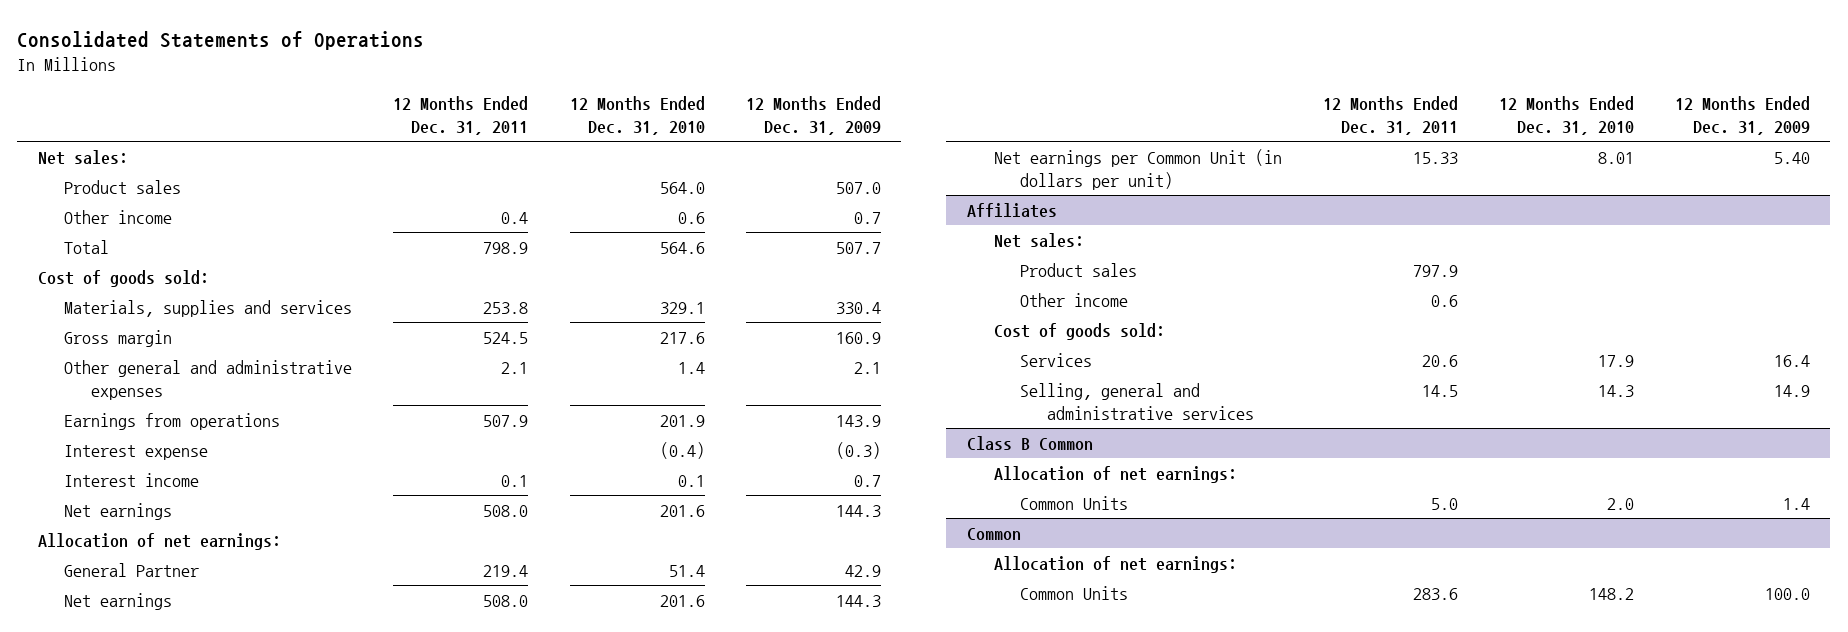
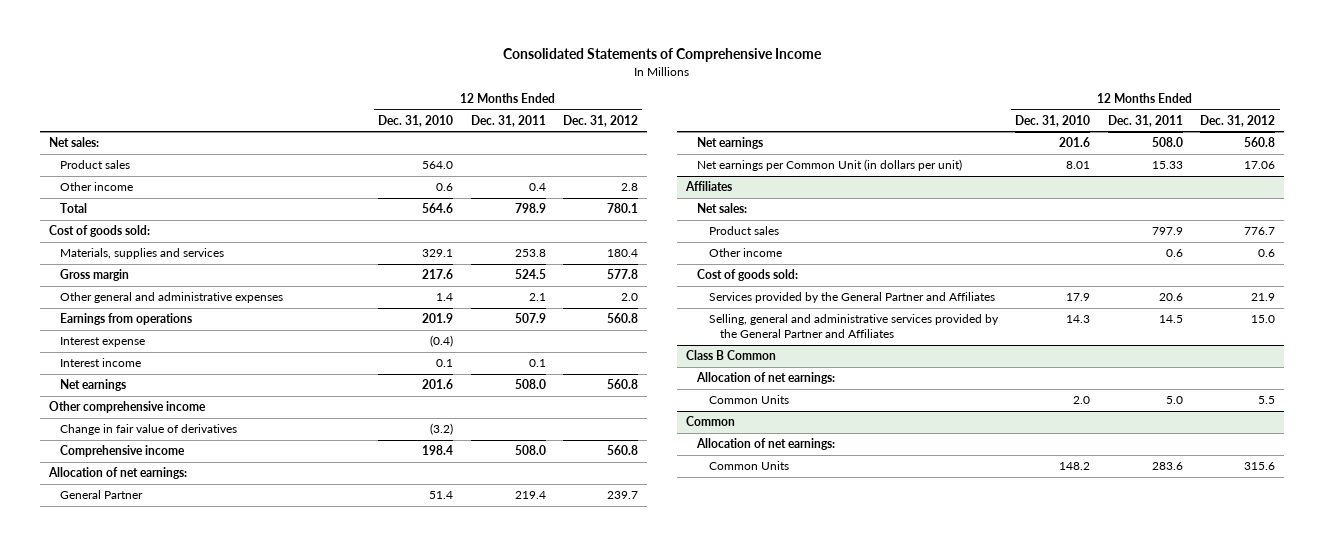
- Consolidated Statements of Operations
+ Consolidated Statements of Comprehensive Income
- | 12 Months Ended Dec. 31, 2011 | 12 Months Ended Dec. 31, 2010 | 12 Months Ended Dec. 31, 2009
+ | 12 Months Ended Dec. 31, 2010 | 12 Months Ended Dec. 31, 2011 | 12 Months Ended Dec. 31, 2012
+ Other comprehensive income
+ Change in fair value of derivatives | (3.2) | |
+ Comprehensive income | 198.4 | 508.0 | 560.8
@ Affiliates
- Services | 20.6 | 17.9 | 16.4
- Selling, general and administrative services | 14.5 | 14.3 | 14.9
+ Services provided by the General Partner and Affiliates | 17.9 | 20.6 | 21.9
+ Selling, general and administrative services provided by the General Partner and Affiliates | 14.3 | 14.5 | 15.0

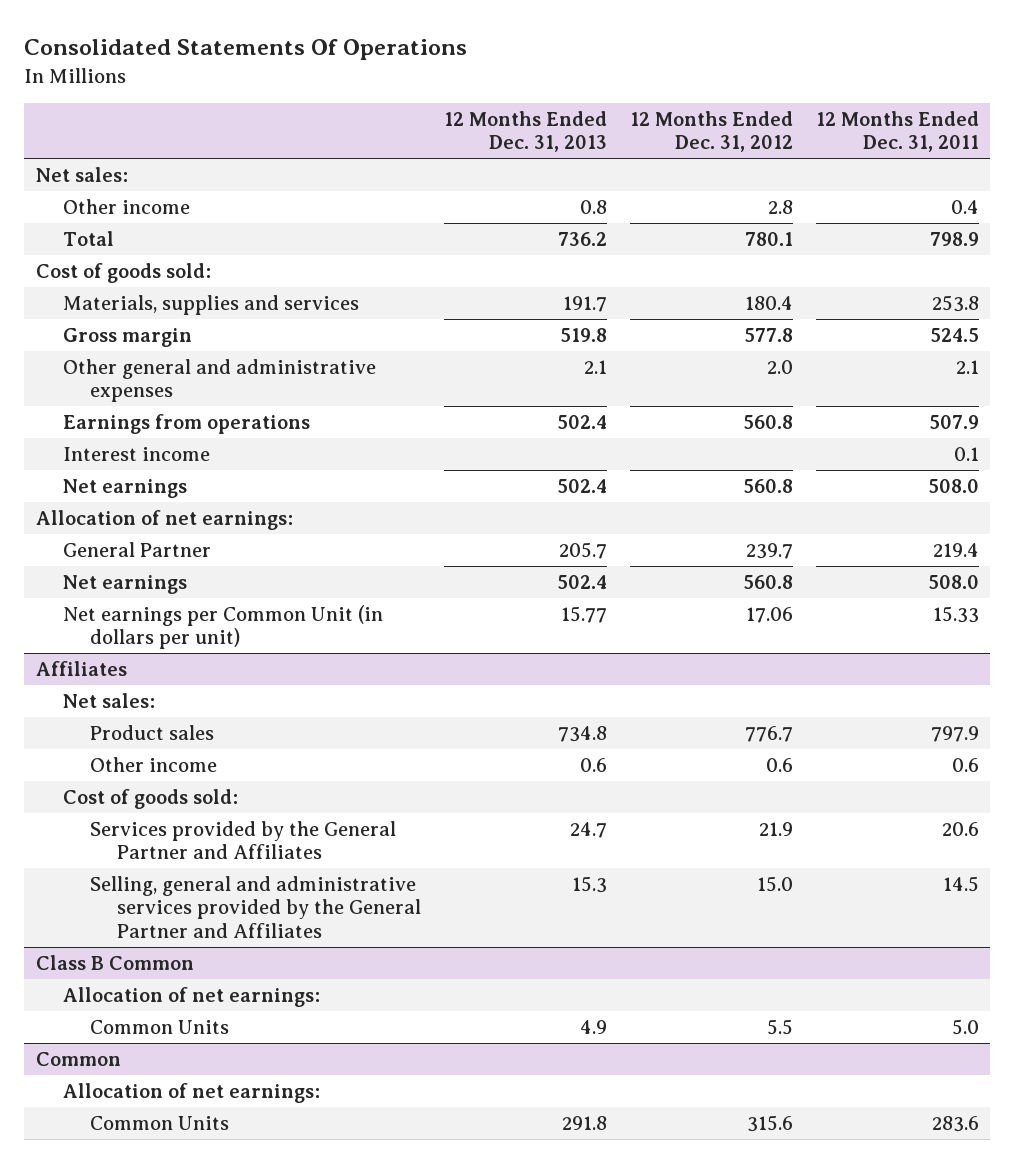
- Consolidated Statements of Comprehensive Income
+ Consolidated Statements Of Operations
- | 12 Months Ended Dec. 31, 2010 | 12 Months Ended Dec. 31, 2011 | 12 Months Ended Dec. 31, 2012
+ | 12 Months Ended Dec. 31, 2013 | 12 Months Ended Dec. 31, 2012 | 12 Months Ended Dec. 31, 2011
- Product sales | 564.0 | |
- Interest expense | (0.4) | |
- Other comprehensive income
- Change in fair value of derivatives | (3.2) | |
- Comprehensive income | 198.4 | 508.0 | 560.8

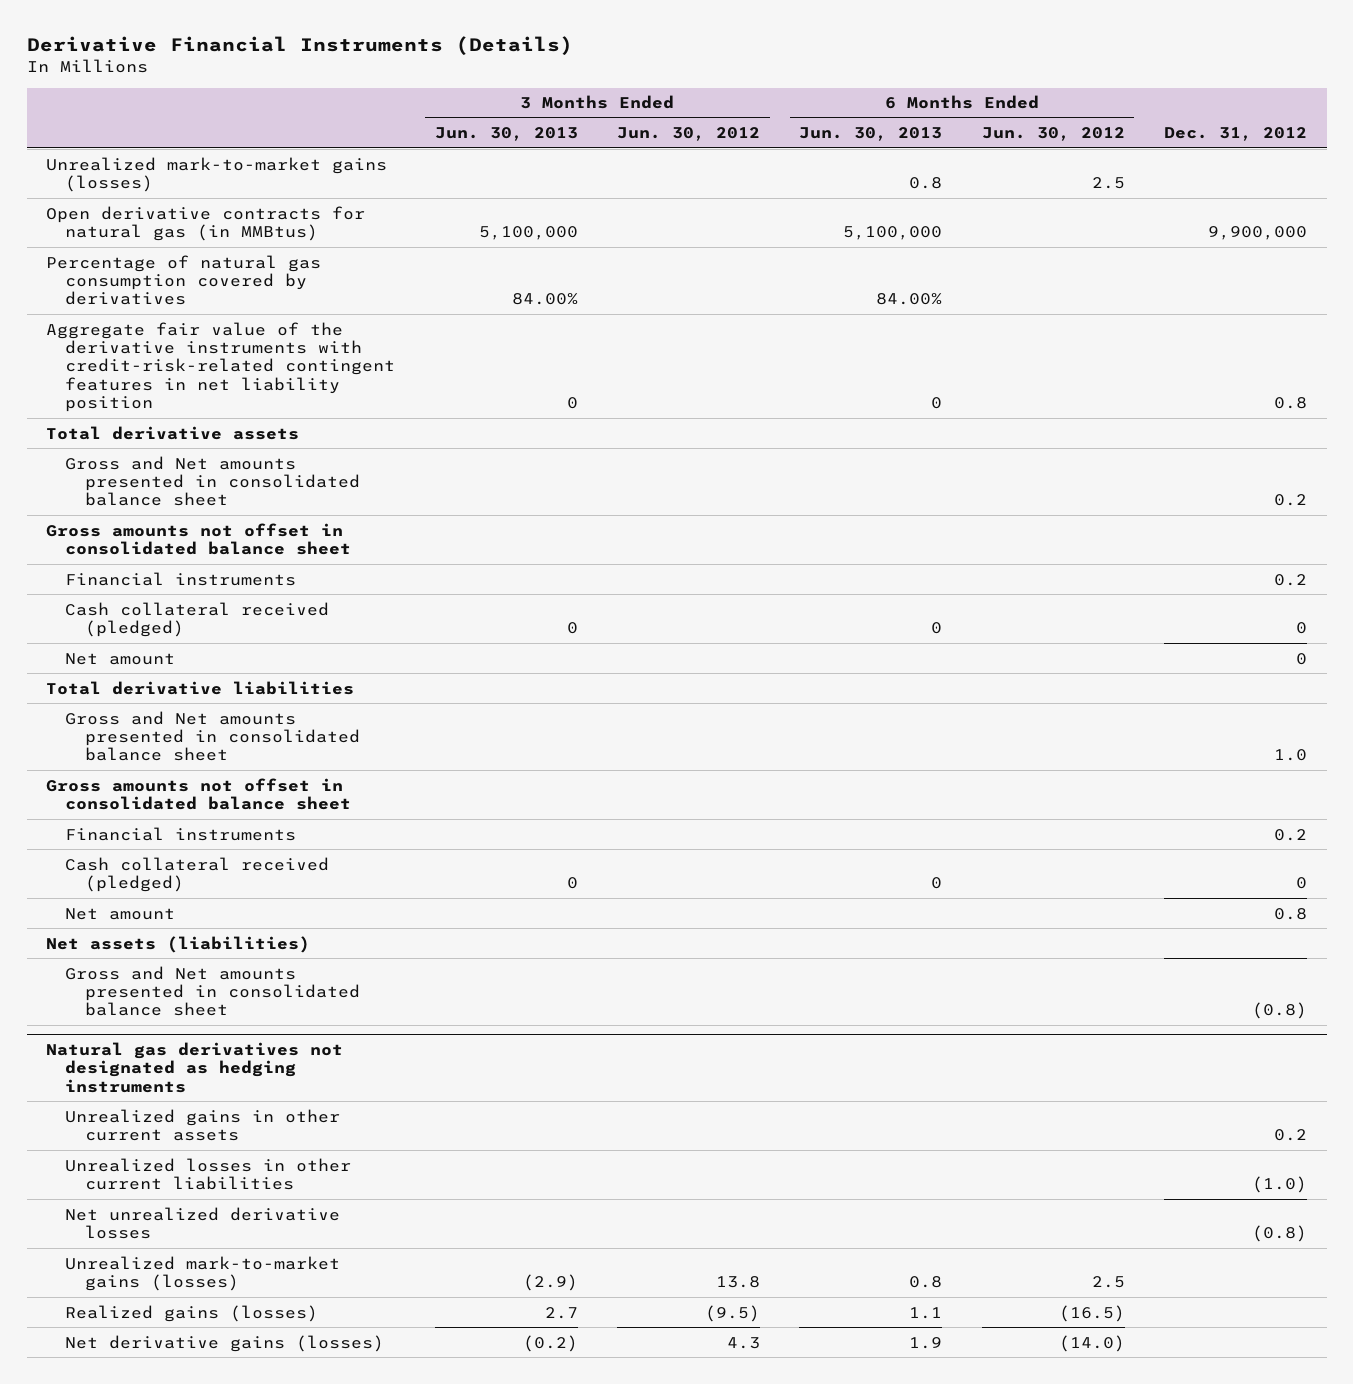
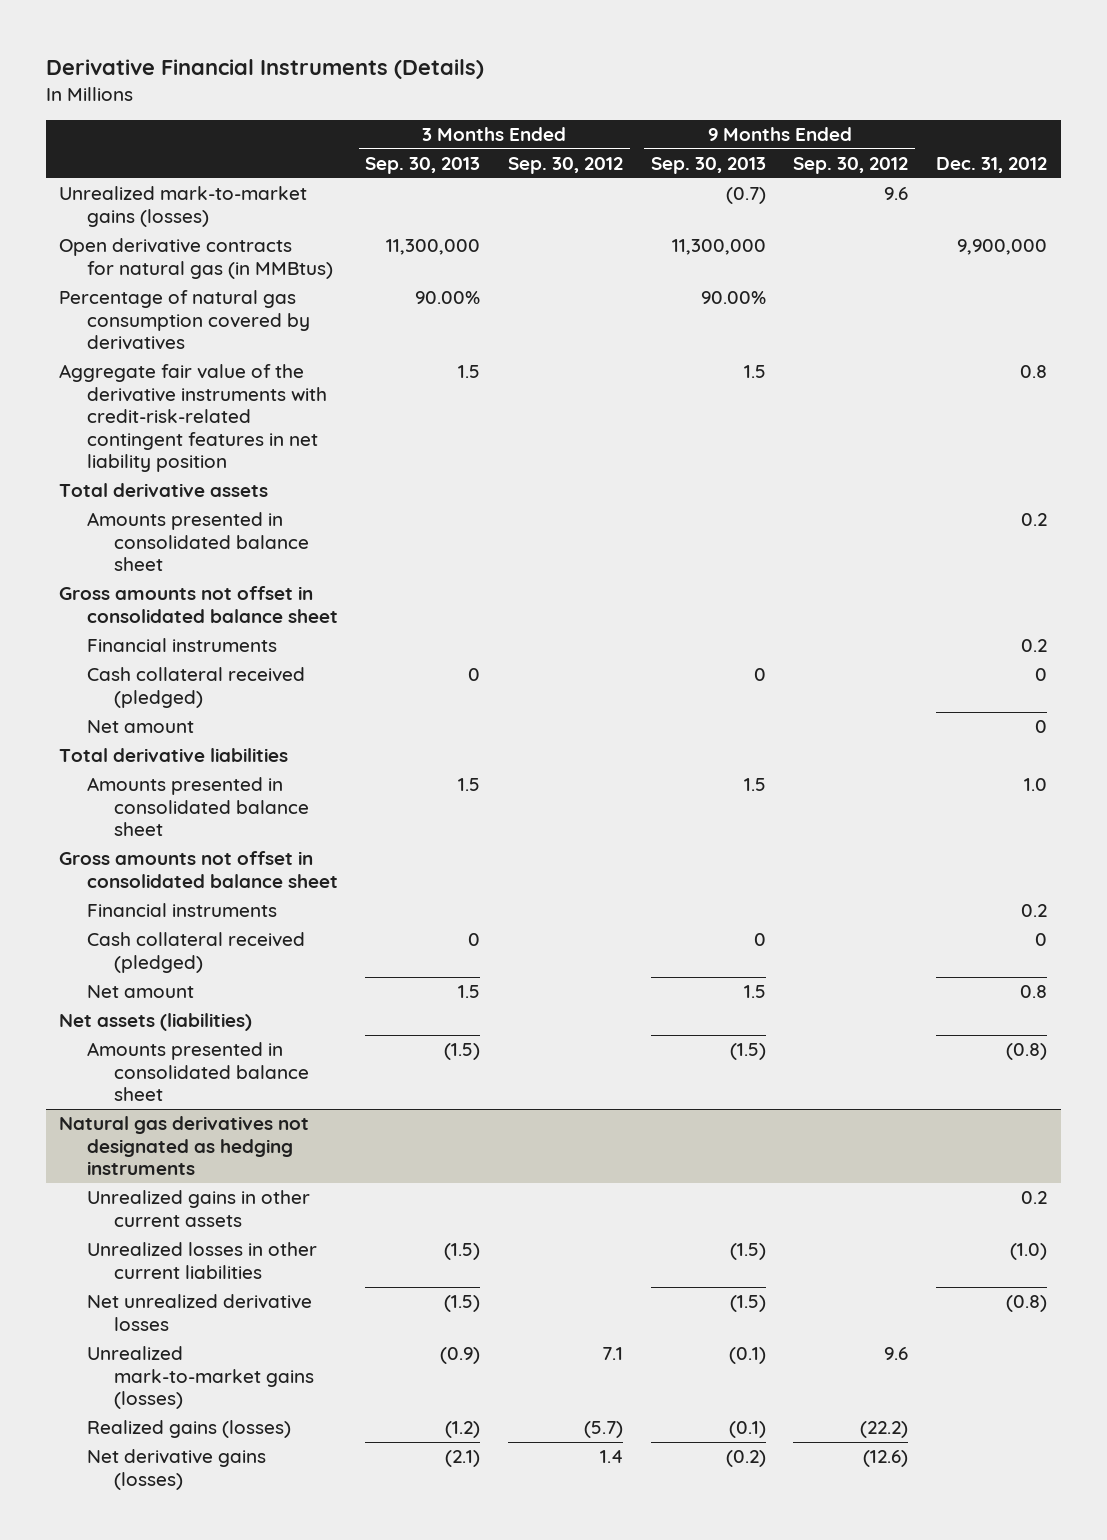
- | 3 Months Ended Jun. 30, 2013 | 3 Months Ended Jun. 30, 2012 | 6 Months Ended Jun. 30, 2013 | 6 Months Ended Jun. 30, 2012 | Dec. 31, 2012
+ | 3 Months Ended Sep. 30, 2013 | 3 Months Ended Sep. 30, 2012 | 9 Months Ended Sep. 30, 2013 | 9 Months Ended Sep. 30, 2012 | Dec. 31, 2012
- Gross and Net amounts presented in consolidated balance sheet | | | | | 0.2
+ Amounts presented in consolidated balance sheet | | | | | 0.2
- Gross and Net amounts presented in consolidated balance sheet | | | | | 1.0
+ Amounts presented in consolidated balance sheet | 1.5 | | 1.5 | | 1.0
- Gross and Net amounts presented in consolidated balance sheet | | | | | (0.8)
+ Amounts presented in consolidated balance sheet | (1.5) | | (1.5) | | (0.8)

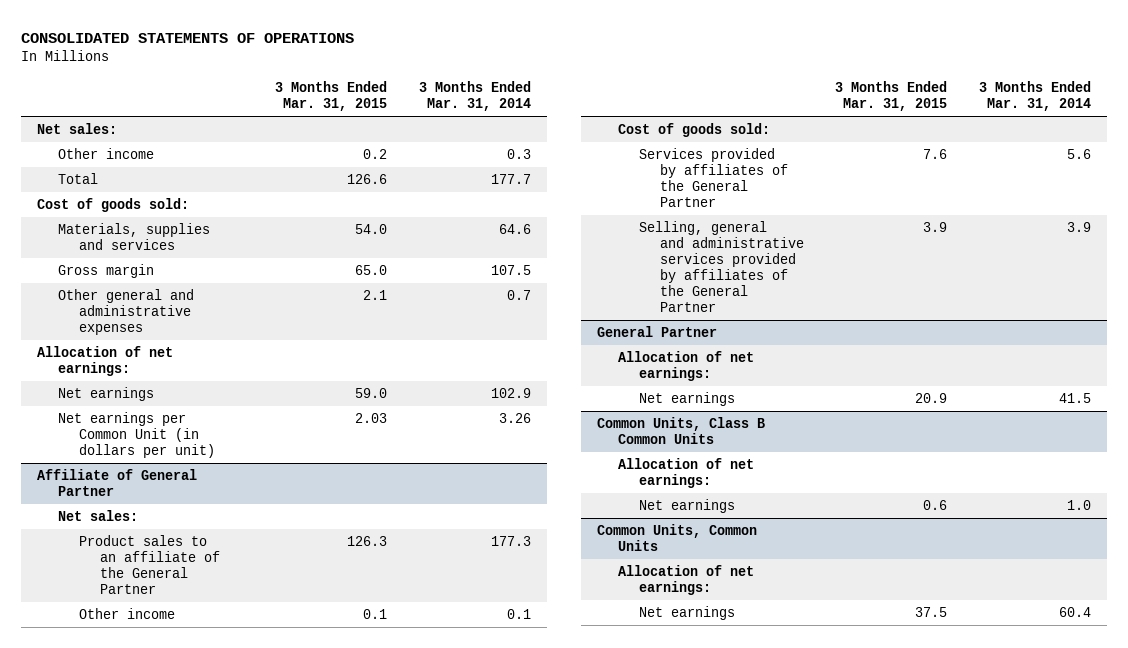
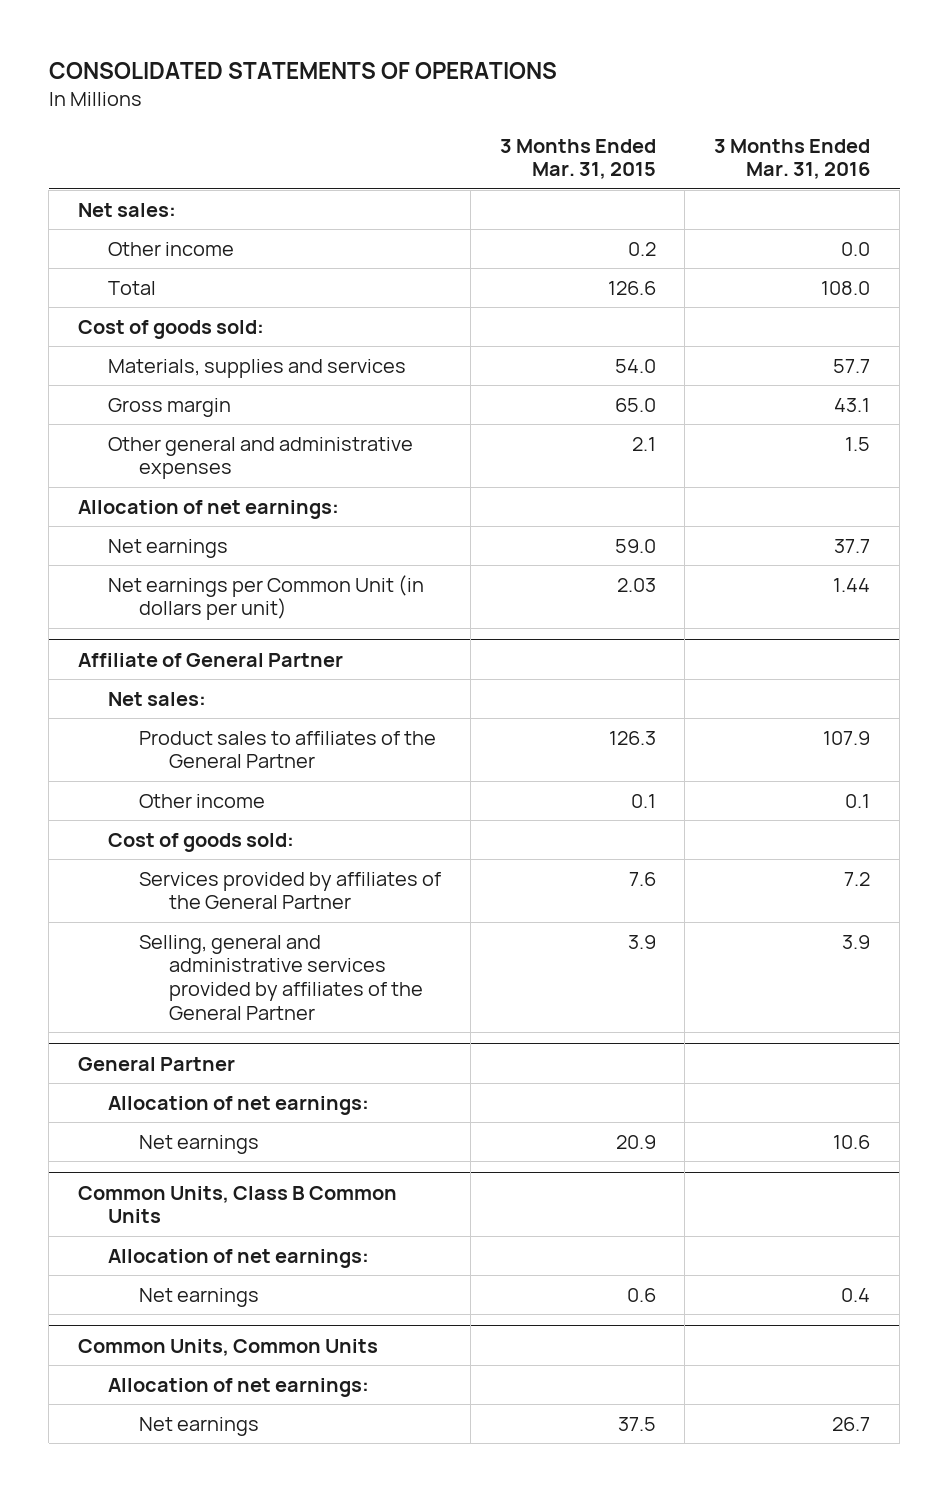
- | 3 Months Ended Mar. 31, 2015 | 3 Months Ended Mar. 31, 2014
+ | 3 Months Ended Mar. 31, 2015 | 3 Months Ended Mar. 31, 2016
@ Affiliate of General Partner
- Product sales to an affiliate of the General Partner | 126.3 | 177.3
+ Product sales to affiliates of the General Partner | 126.3 | 107.9

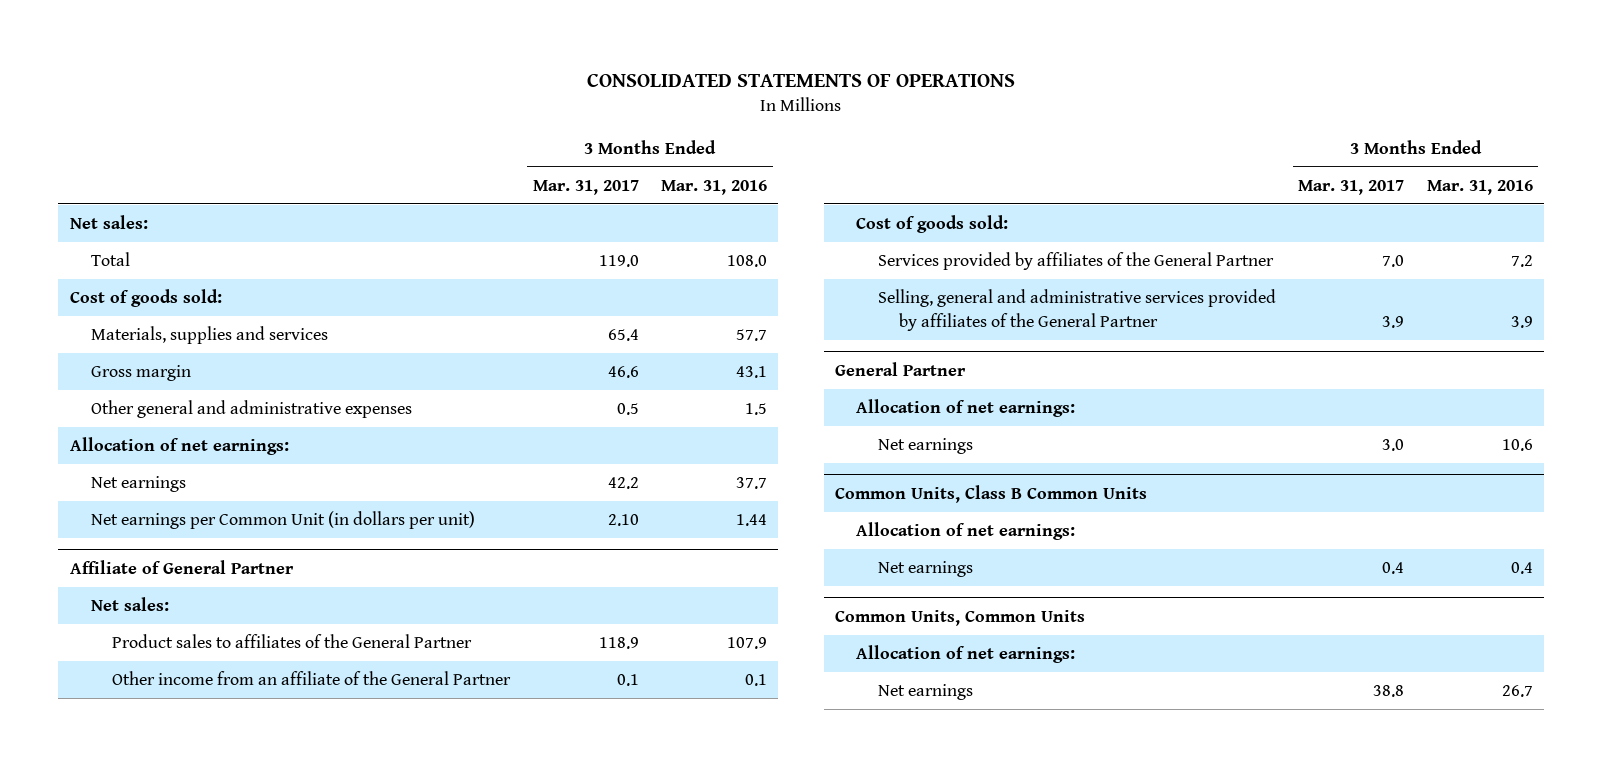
- | 3 Months Ended Mar. 31, 2015 | 3 Months Ended Mar. 31, 2016
+ | 3 Months Ended Mar. 31, 2017 | 3 Months Ended Mar. 31, 2016
- Other income | 0.2 | 0.0
@ Affiliate of General Partner
- Other income | 0.1 | 0.1
+ Other income from an affiliate of the General Partner | 0.1 | 0.1

